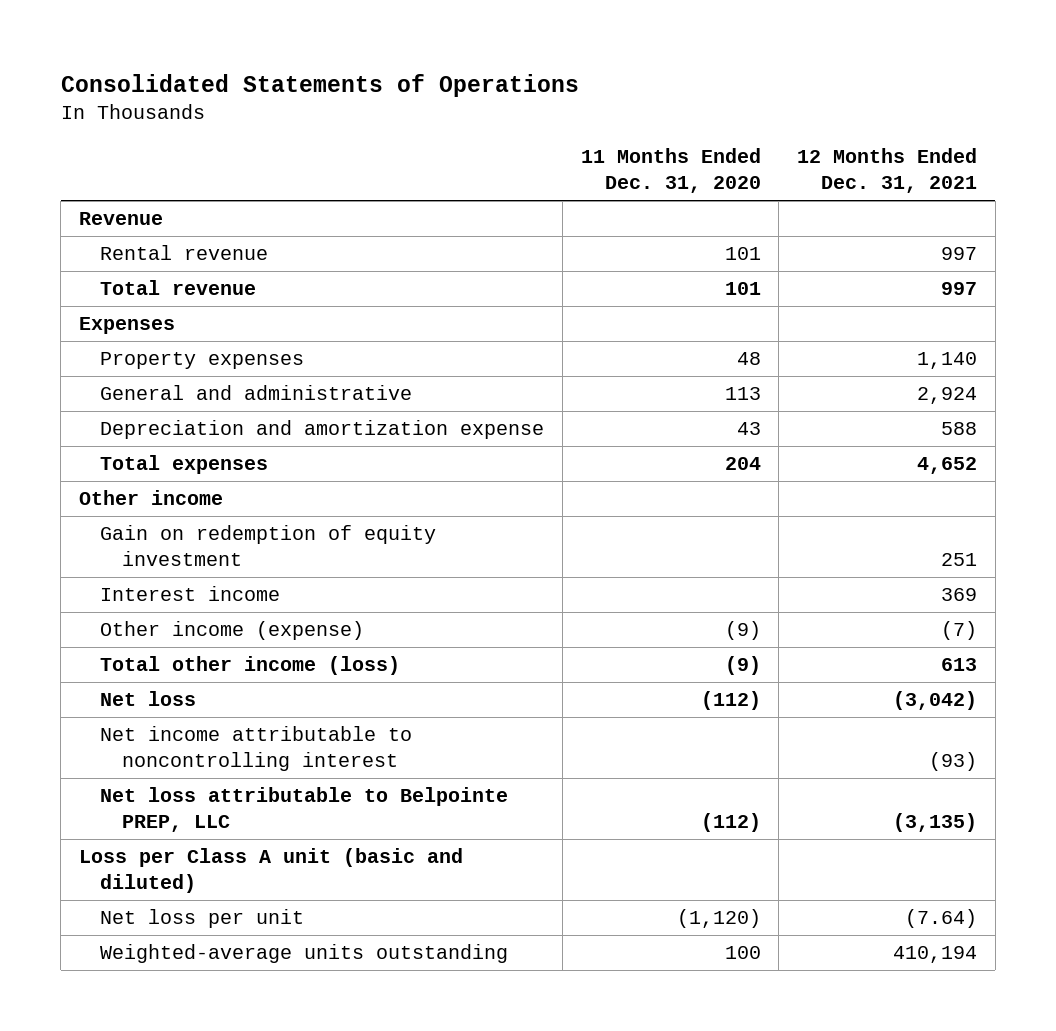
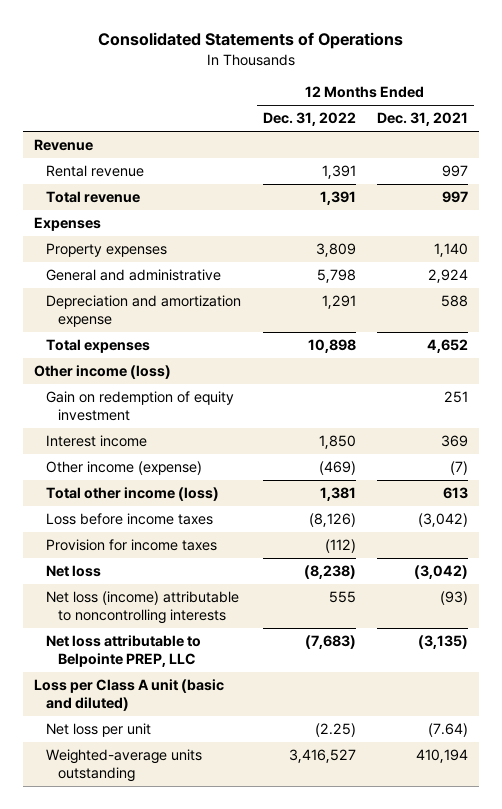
- | 11 Months Ended Dec. 31, 2020 | 12 Months Ended Dec. 31, 2021
+ | 12 Months Ended Dec. 31, 2022 | 12 Months Ended Dec. 31, 2021
- Other income
+ Other income (loss)
+ Loss before income taxes | (8,126) | (3,042)
+ Provision for income taxes | (112) |
- Net income attributable to noncontrolling interest | | (93)
+ Net loss (income) attributable to noncontrolling interests | 555 | (93)

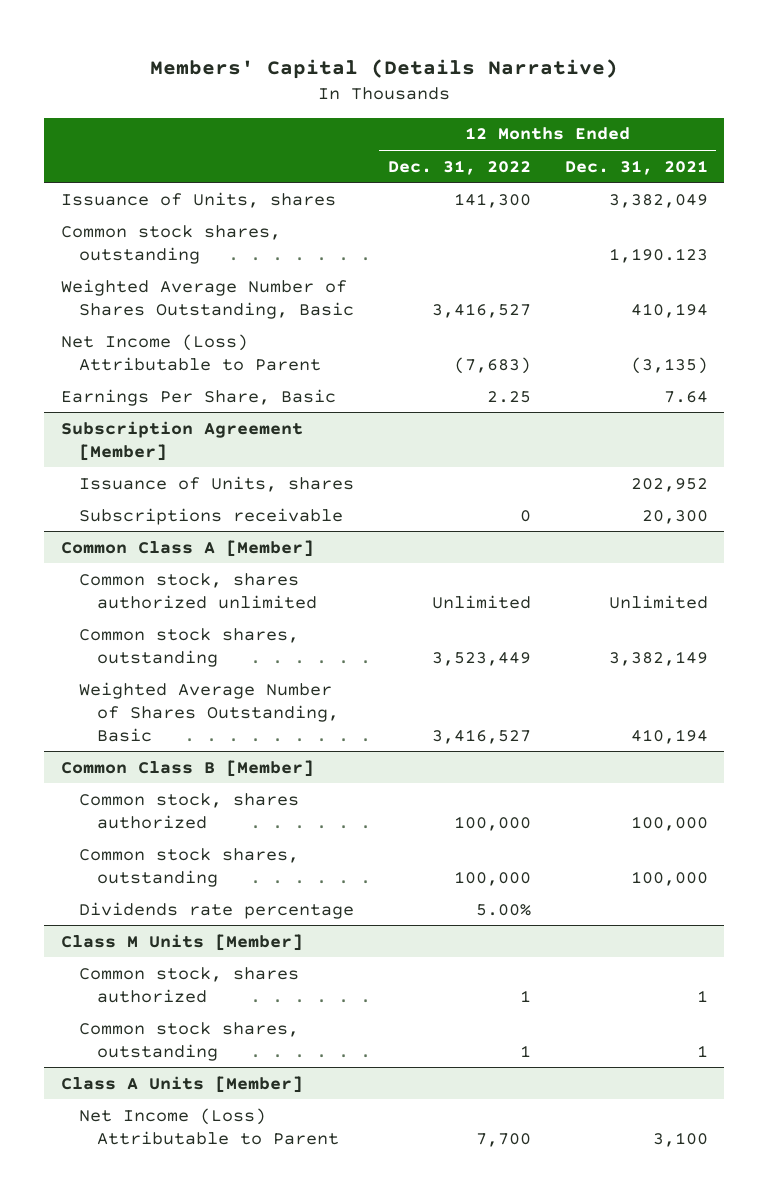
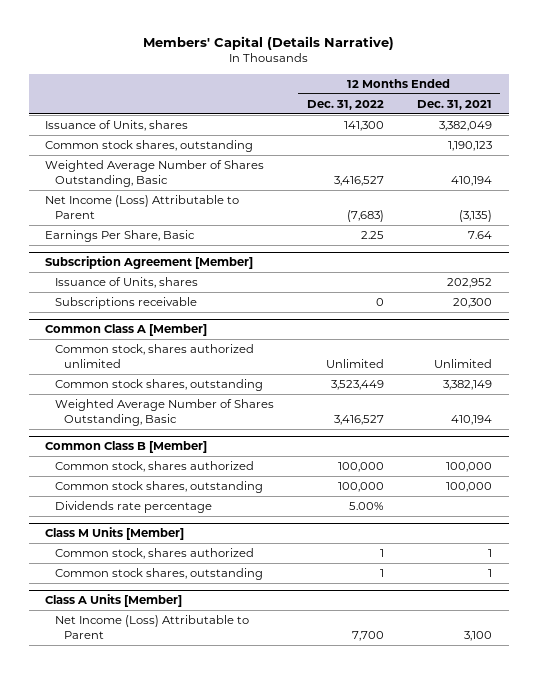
- Common stock shares, outstanding | | 1,190.123
+ Common stock shares, outstanding | | 1,190,123

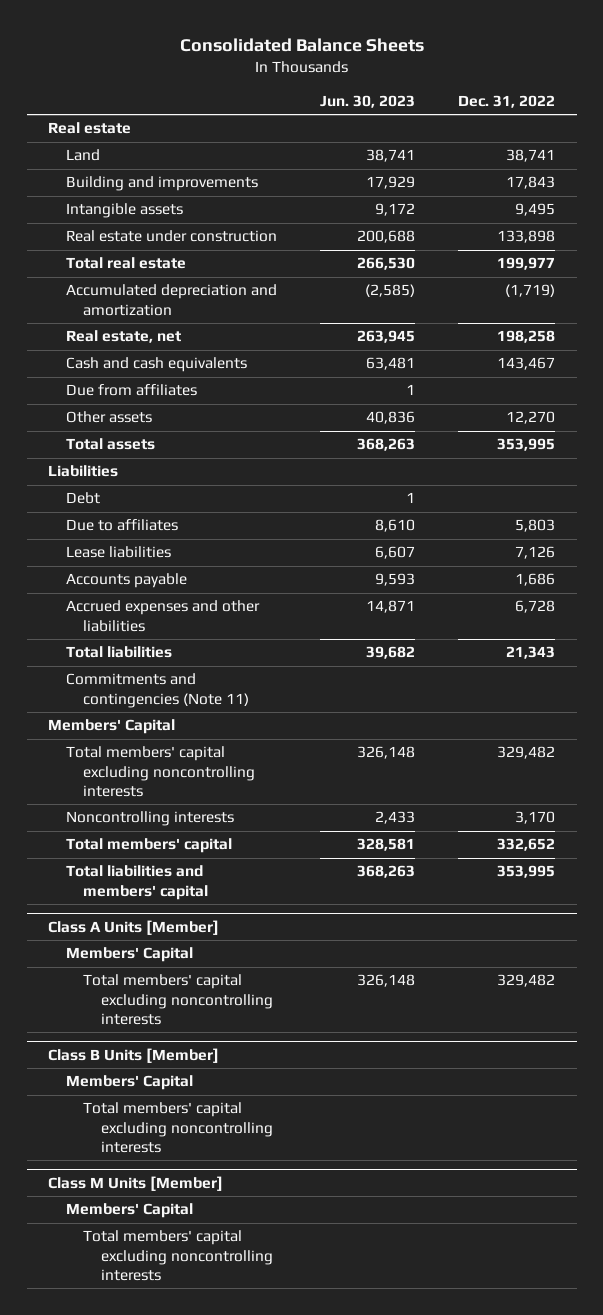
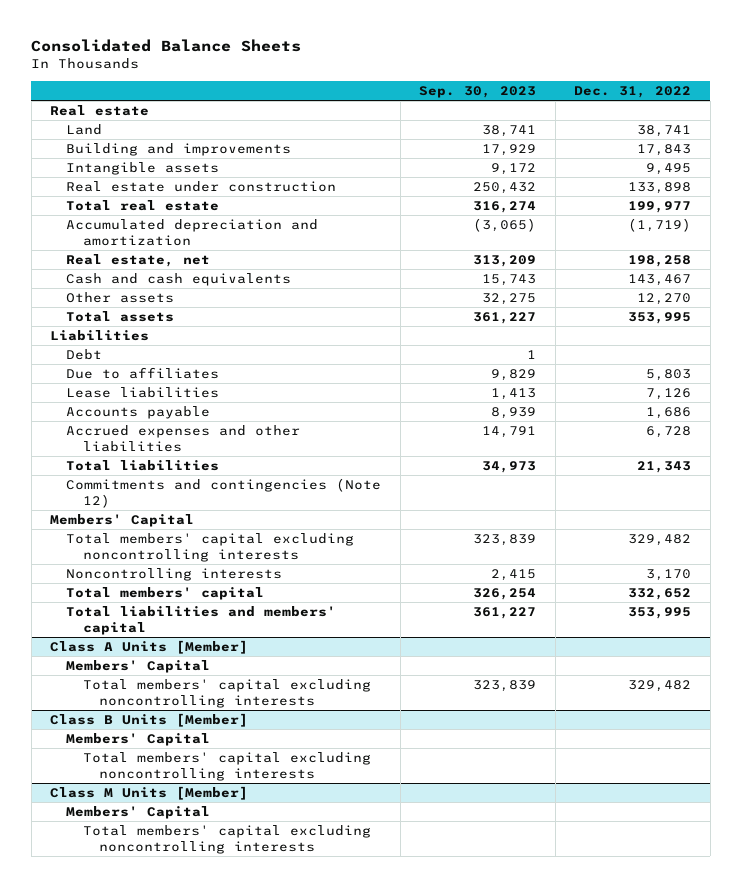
- | Jun. 30, 2023 | Dec. 31, 2022
+ | Sep. 30, 2023 | Dec. 31, 2022
- Due from affiliates | 1 |
- Commitments and contingencies (Note 11)
+ Commitments and contingencies (Note 12)

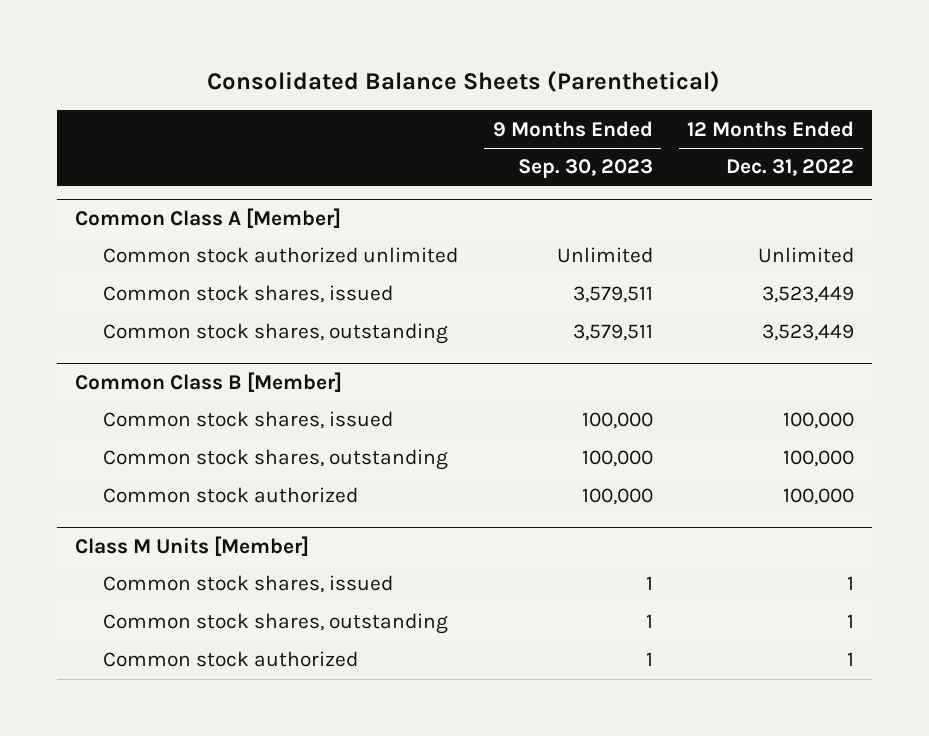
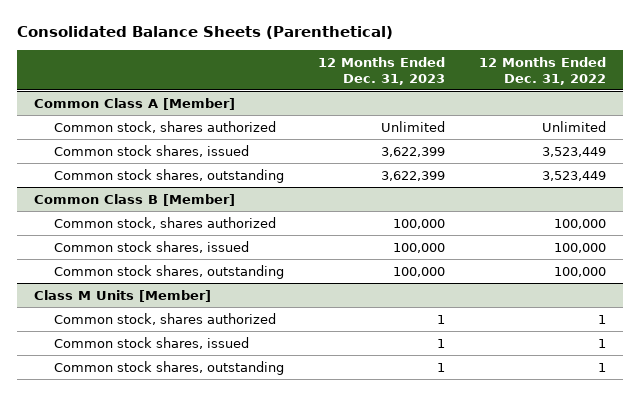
- | 9 Months Ended Sep. 30, 2023 | 12 Months Ended Dec. 31, 2022
+ | 12 Months Ended Dec. 31, 2023 | 12 Months Ended Dec. 31, 2022
@ Common Class A [Member]
- Common stock authorized unlimited | Unlimited | Unlimited
+ Common stock, shares authorized | Unlimited | Unlimited
@ Common Class B [Member]
+ Common stock, shares authorized | 100,000 | 100,000
- Common stock authorized | 100,000 | 100,000
@ Class M Units [Member]
+ Common stock, shares authorized | 1 | 1
- Common stock authorized | 1 | 1

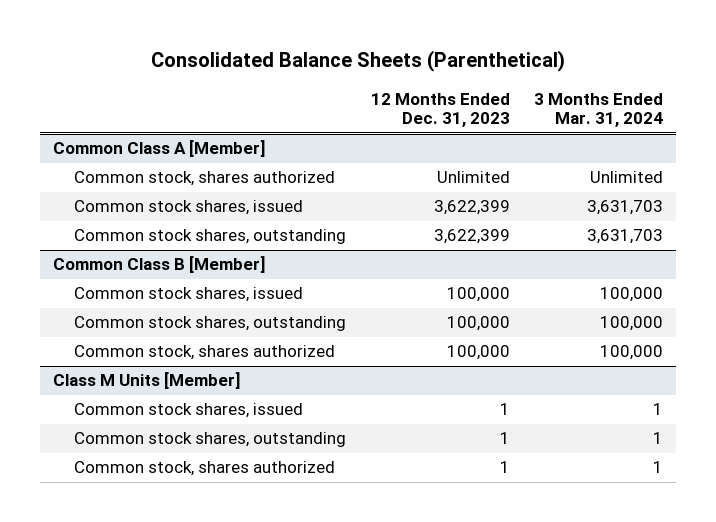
- | 12 Months Ended Dec. 31, 2023 | 12 Months Ended Dec. 31, 2022
+ | 12 Months Ended Dec. 31, 2023 | 3 Months Ended Mar. 31, 2024
@ Common Class B [Member]
moved down: Common stock, shares authorized | 100,000 | 100,000
@ Class M Units [Member]
moved down: Common stock, shares authorized | 1 | 1

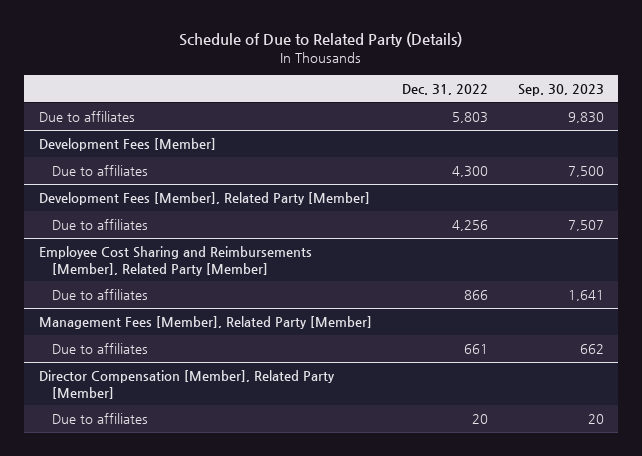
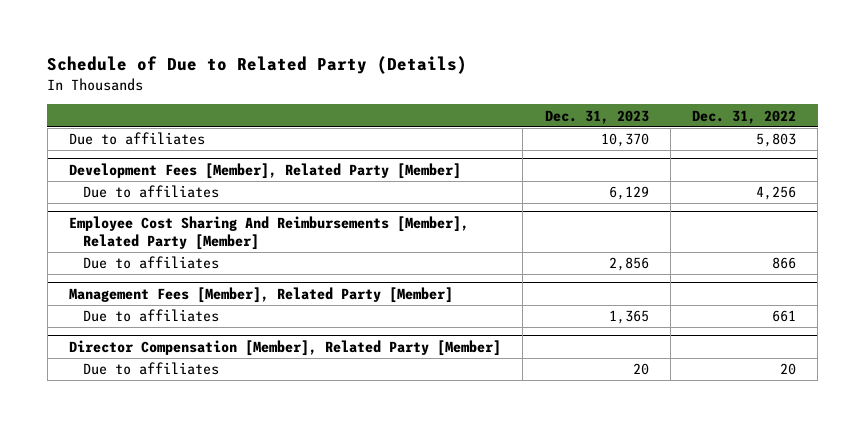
- | Dec. 31, 2022 | Sep. 30, 2023
+ | Dec. 31, 2023 | Dec. 31, 2022
- Development Fees [Member]
- Due to affiliates | 4,300 | 7,500
- Employee Cost Sharing and Reimbursements [Member], Related Party [Member]
+ Employee Cost Sharing And Reimbursements [Member], Related Party [Member]

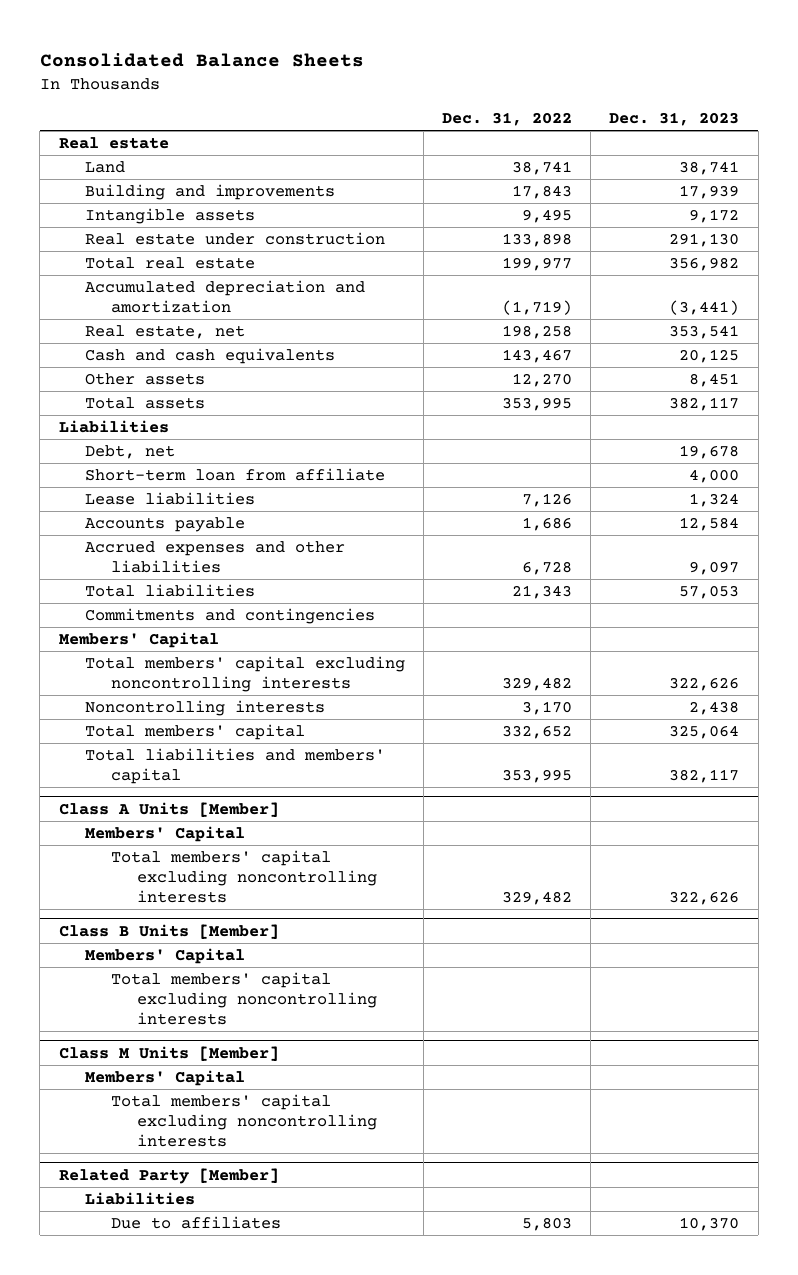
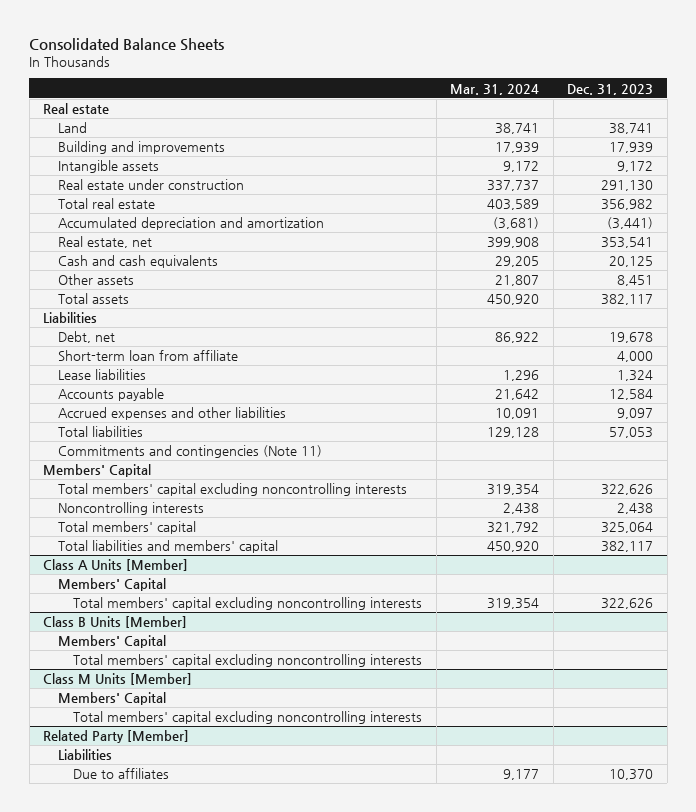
- | Dec. 31, 2022 | Dec. 31, 2023
+ | Mar. 31, 2024 | Dec. 31, 2023
- Commitments and contingencies
+ Commitments and contingencies (Note 11)

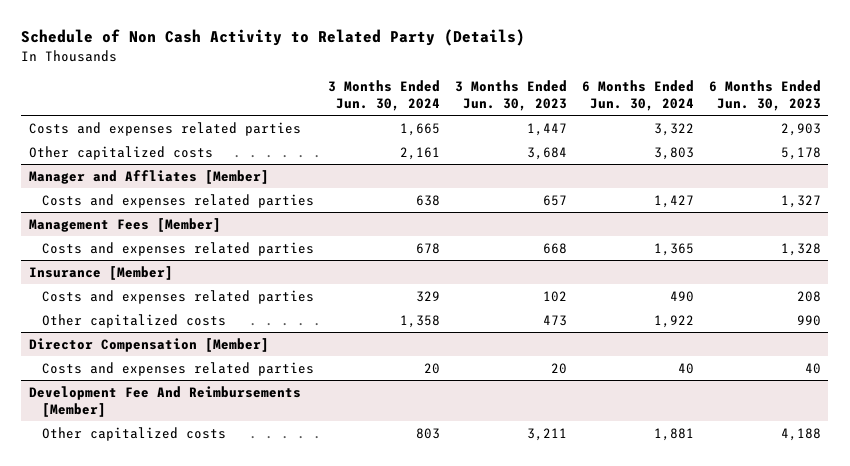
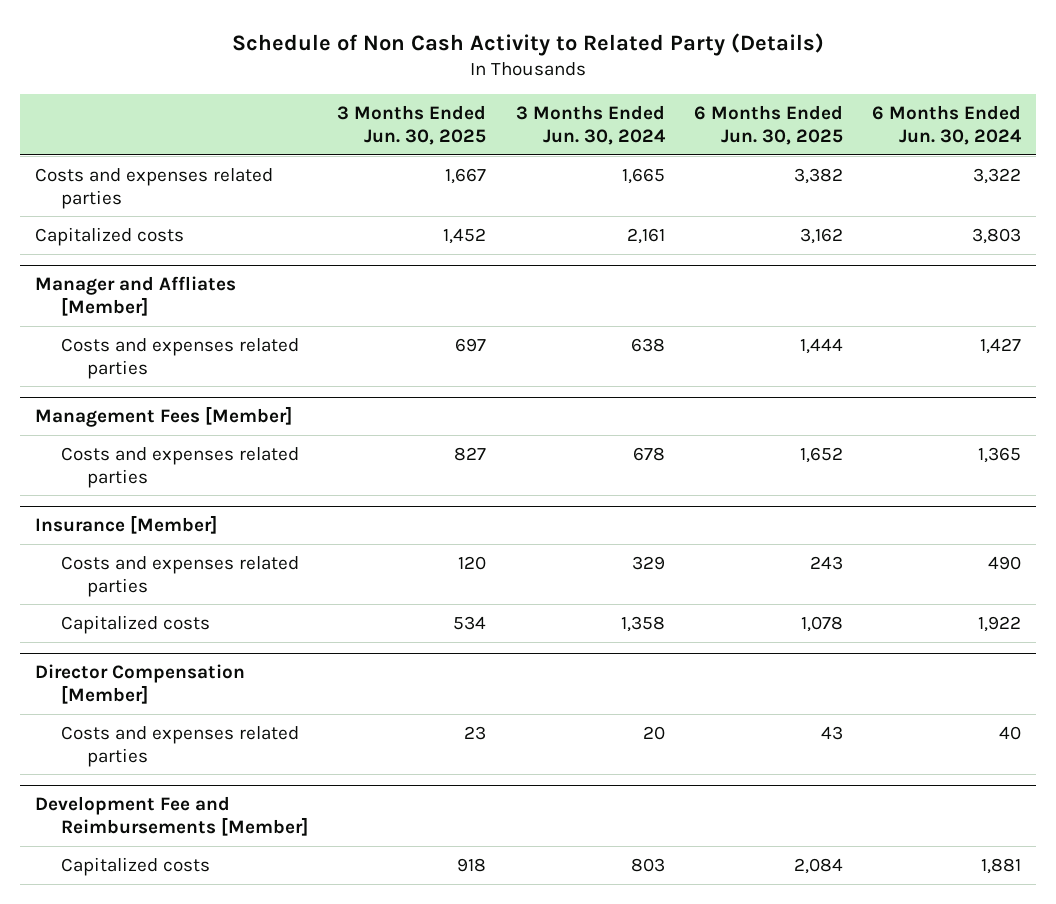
- | 3 Months Ended Jun. 30, 2024 | 3 Months Ended Jun. 30, 2023 | 6 Months Ended Jun. 30, 2024 | 6 Months Ended Jun. 30, 2023
+ | 3 Months Ended Jun. 30, 2025 | 3 Months Ended Jun. 30, 2024 | 6 Months Ended Jun. 30, 2025 | 6 Months Ended Jun. 30, 2024
- Other capitalized costs | 2,161 | 3,684 | 3,803 | 5,178
+ Capitalized costs | 1,452 | 2,161 | 3,162 | 3,803
@ Insurance [Member]
- Other capitalized costs | 1,358 | 473 | 1,922 | 990
+ Capitalized costs | 534 | 1,358 | 1,078 | 1,922
- Development Fee And Reimbursements [Member]
- Other capitalized costs | 803 | 3,211 | 1,881 | 4,188
+ Development Fee and Reimbursements [Member]
+ Capitalized costs | 918 | 803 | 2,084 | 1,881

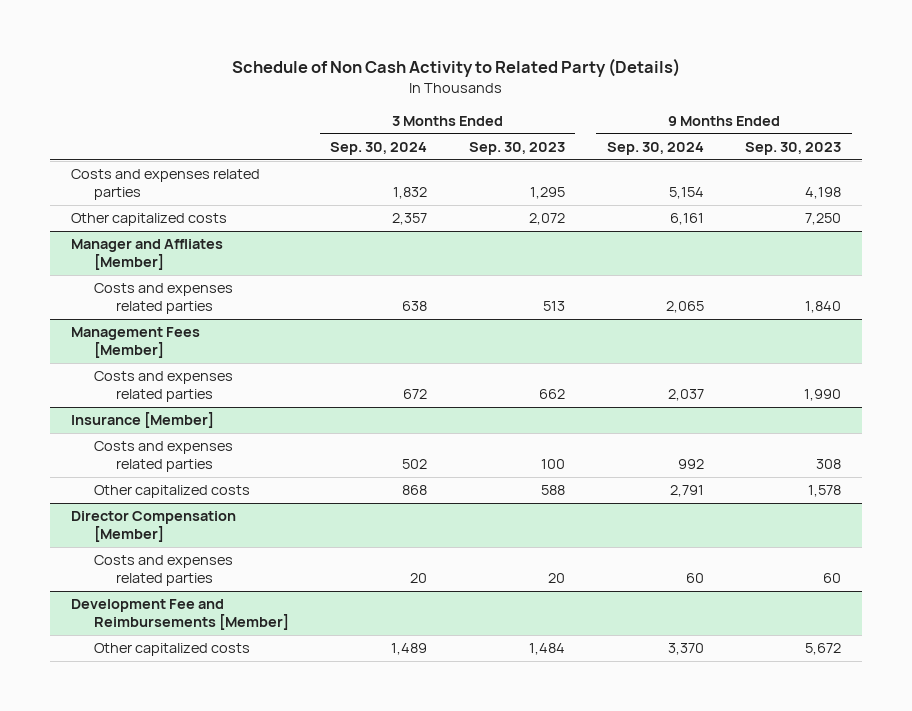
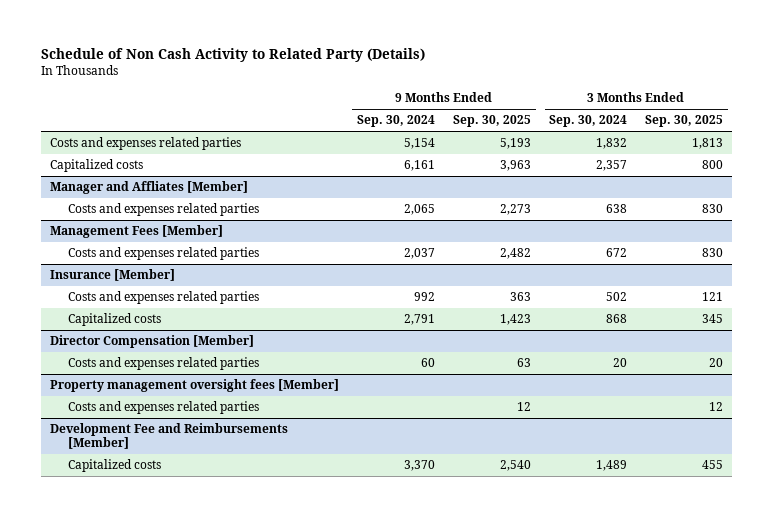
- | 3 Months Ended Sep. 30, 2024 | 3 Months Ended Sep. 30, 2023 | 9 Months Ended Sep. 30, 2024 | 9 Months Ended Sep. 30, 2023
+ | 9 Months Ended Sep. 30, 2024 | 9 Months Ended Sep. 30, 2025 | 3 Months Ended Sep. 30, 2024 | 3 Months Ended Sep. 30, 2025
- Other capitalized costs | 2,357 | 2,072 | 6,161 | 7,250
+ Capitalized costs | 6,161 | 3,963 | 2,357 | 800
@ Insurance [Member]
- Other capitalized costs | 868 | 588 | 2,791 | 1,578
+ Capitalized costs | 2,791 | 1,423 | 868 | 345
+ Property management oversight fees [Member]
+ Costs and expenses related parties | | 12 | | 12
@ Development Fee and Reimbursements [Member]
- Other capitalized costs | 1,489 | 1,484 | 3,370 | 5,672
+ Capitalized costs | 3,370 | 2,540 | 1,489 | 455

